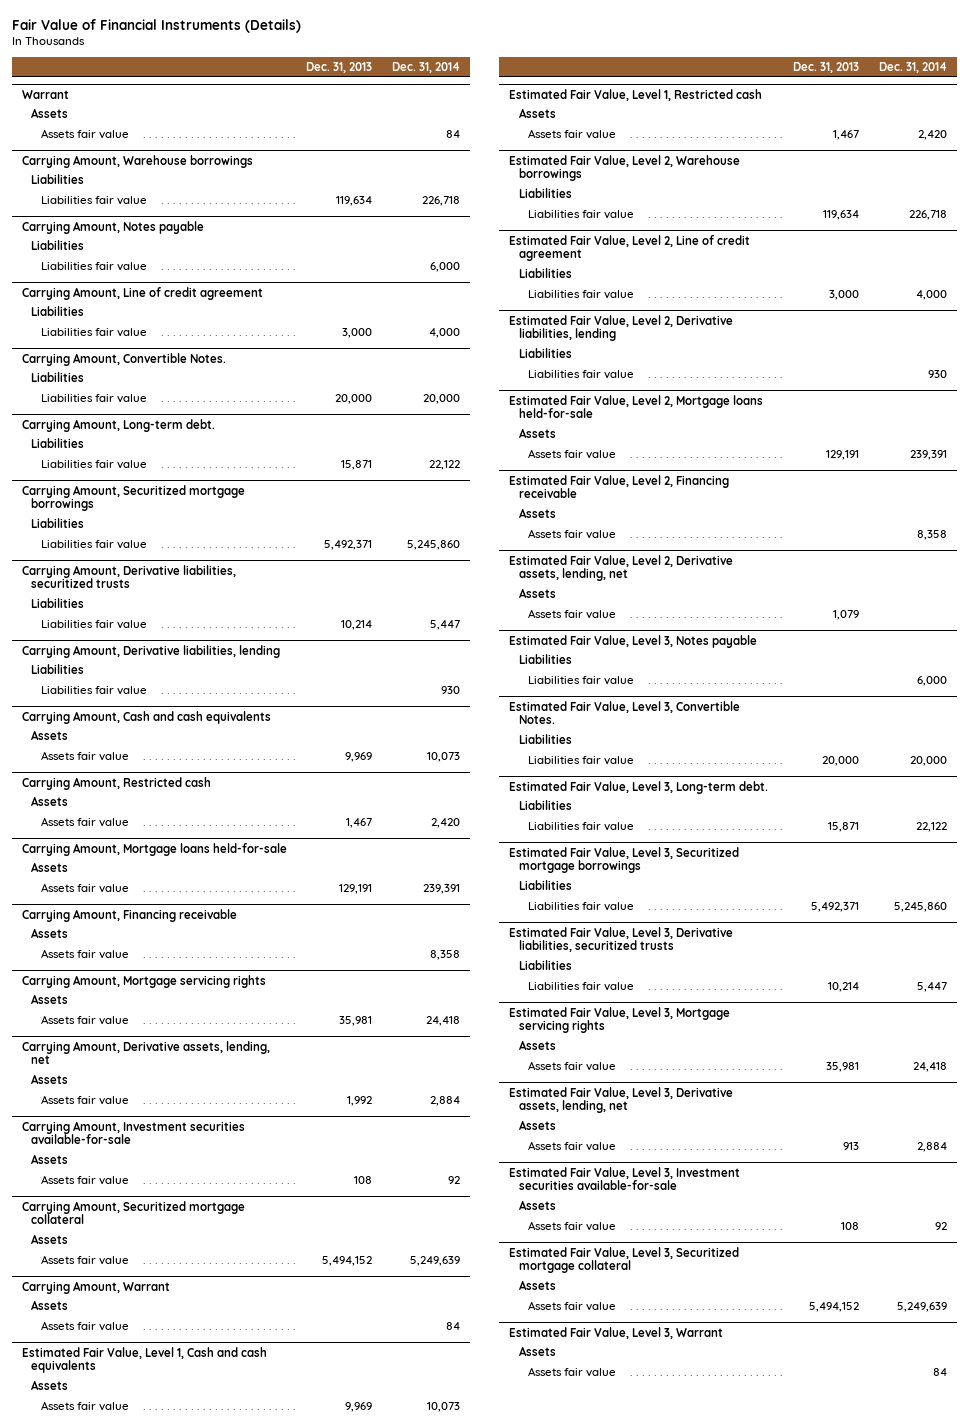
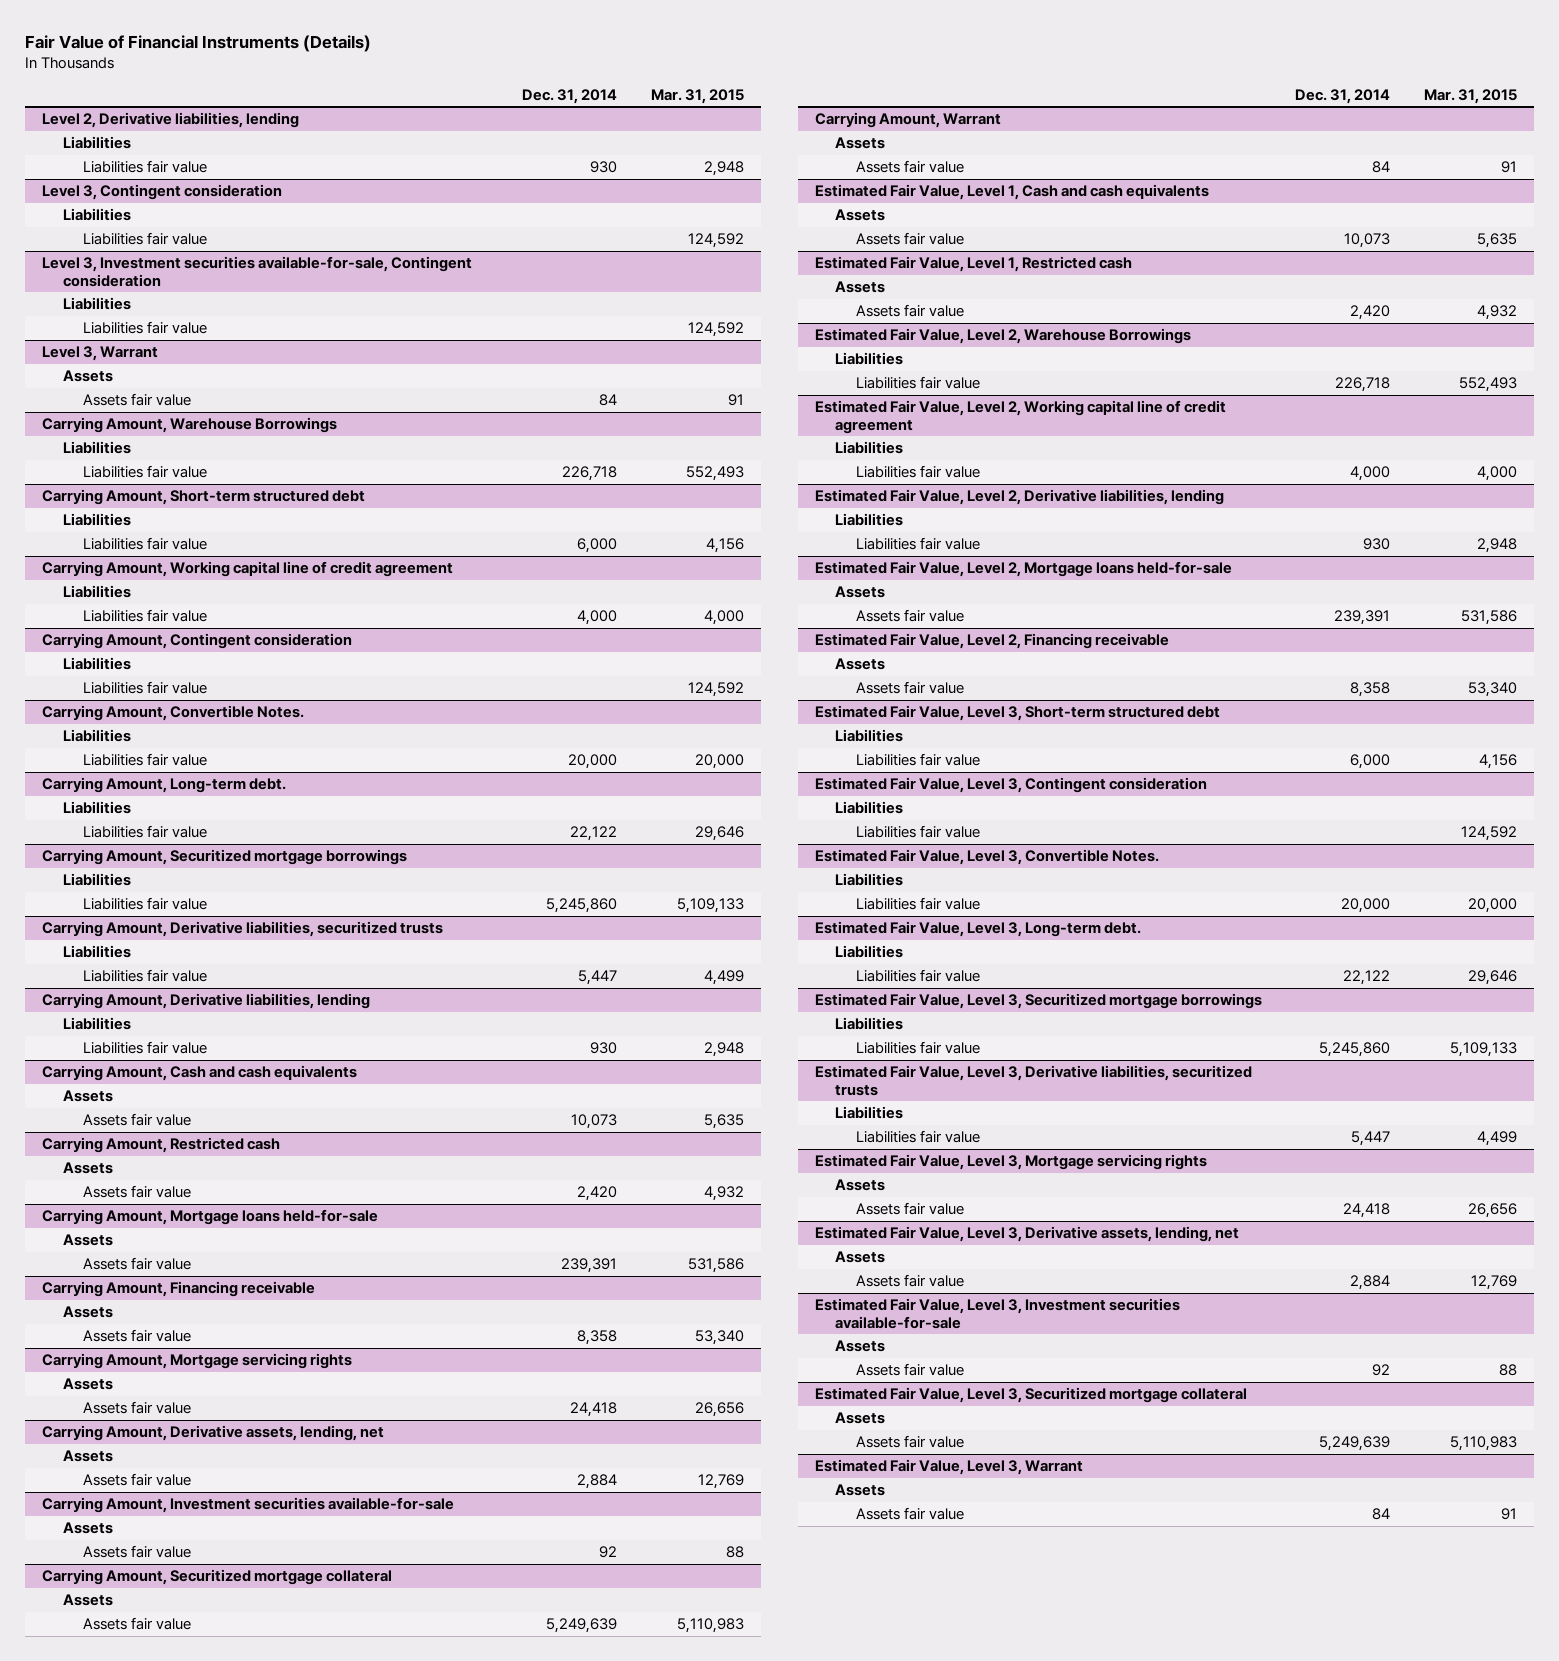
- | Dec. 31, 2013 | Dec. 31, 2014
+ | Dec. 31, 2014 | Mar. 31, 2015
- Warrant
+ Level 2, Derivative liabilities, lending
+ Liabilities
+ Liabilities fair value | 930 | 2,948
+ Level 3, Contingent consideration
+ Liabilities
+ Liabilities fair value | | 124,592
+ Level 3, Investment securities available-for-sale, Contingent consideration
+ Liabilities
+ Liabilities fair value | | 124,592
+ Level 3, Warrant
- Carrying Amount, Warehouse borrowings
+ Carrying Amount, Warehouse Borrowings
- Carrying Amount, Notes payable
+ Carrying Amount, Short-term structured debt
- Carrying Amount, Line of credit agreement
+ Carrying Amount, Working capital line of credit agreement
+ Carrying Amount, Contingent consideration
+ Liabilities
+ Liabilities fair value | | 124,592
- Estimated Fair Value, Level 2, Warehouse borrowings
+ Estimated Fair Value, Level 2, Warehouse Borrowings
- Estimated Fair Value, Level 2, Line of credit agreement
+ Estimated Fair Value, Level 2, Working capital line of credit agreement
- Estimated Fair Value, Level 2, Derivative assets, lending, net
- Assets
- Assets fair value | 1,079 |
- Estimated Fair Value, Level 3, Notes payable
+ Estimated Fair Value, Level 3, Short-term structured debt
+ Estimated Fair Value, Level 3, Contingent consideration
+ Liabilities
+ Liabilities fair value | | 124,592

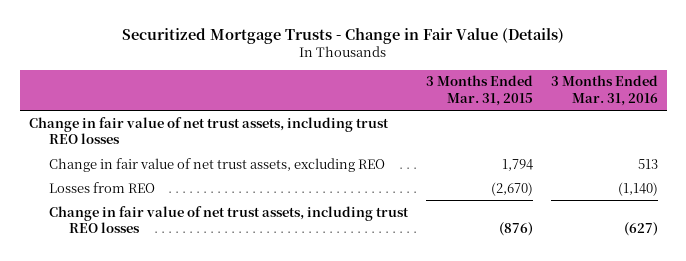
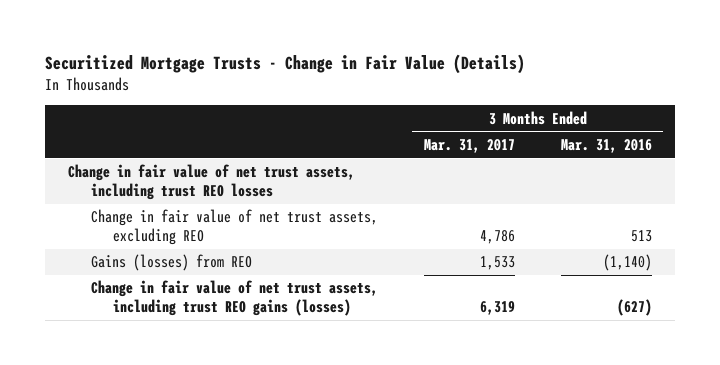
- | 3 Months Ended Mar. 31, 2015 | 3 Months Ended Mar. 31, 2016
+ | 3 Months Ended Mar. 31, 2017 | 3 Months Ended Mar. 31, 2016
- Losses from REO | (2,670) | (1,140)
- Change in fair value of net trust assets, including trust REO losses | (876) | (627)
+ Gains (losses) from REO | 1,533 | (1,140)
+ Change in fair value of net trust assets, including trust REO gains (losses) | 6,319 | (627)

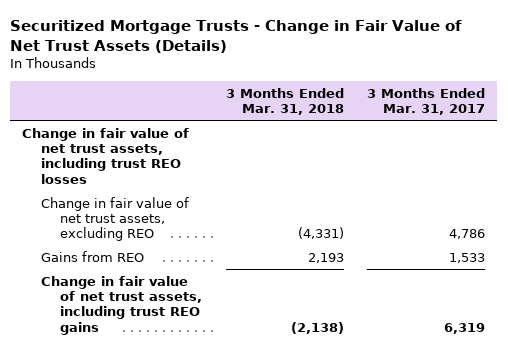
- Securitized Mortgage Trusts - Change in Fair Value (Details)
+ Securitized Mortgage Trusts - Change in Fair Value of Net Trust Assets (Details)
- | 3 Months Ended Mar. 31, 2017 | 3 Months Ended Mar. 31, 2016
+ | 3 Months Ended Mar. 31, 2018 | 3 Months Ended Mar. 31, 2017
- Gains (losses) from REO | 1,533 | (1,140)
- Change in fair value of net trust assets, including trust REO gains (losses) | 6,319 | (627)
+ Gains from REO | 2,193 | 1,533
+ Change in fair value of net trust assets, including trust REO gains | (2,138) | 6,319

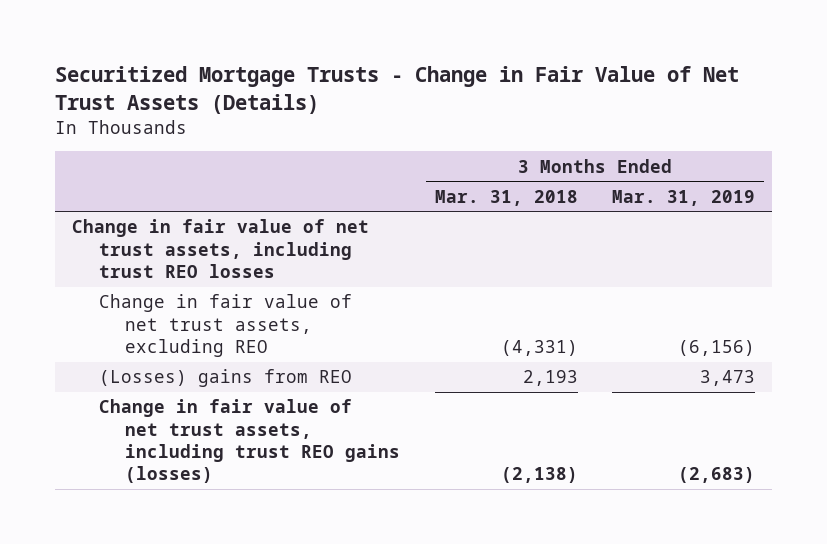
- | 3 Months Ended Mar. 31, 2018 | 3 Months Ended Mar. 31, 2017
+ | 3 Months Ended Mar. 31, 2018 | 3 Months Ended Mar. 31, 2019
- Gains from REO | 2,193 | 1,533
- Change in fair value of net trust assets, including trust REO gains | (2,138) | 6,319
+ (Losses) gains from REO | 2,193 | 3,473
+ Change in fair value of net trust assets, including trust REO gains (losses) | (2,138) | (2,683)

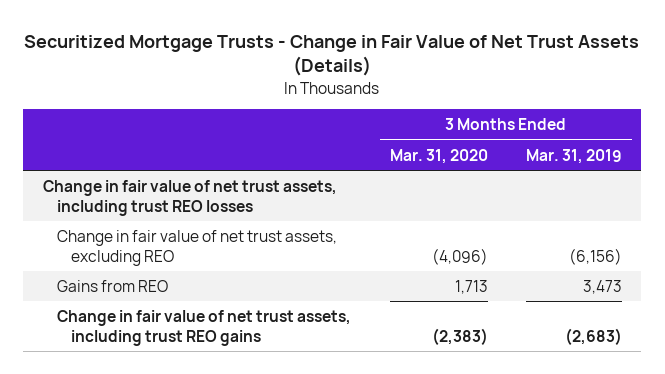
- | 3 Months Ended Mar. 31, 2018 | 3 Months Ended Mar. 31, 2019
+ | 3 Months Ended Mar. 31, 2020 | 3 Months Ended Mar. 31, 2019
- (Losses) gains from REO | 2,193 | 3,473
- Change in fair value of net trust assets, including trust REO gains (losses) | (2,138) | (2,683)
+ Gains from REO | 1,713 | 3,473
+ Change in fair value of net trust assets, including trust REO gains | (2,383) | (2,683)

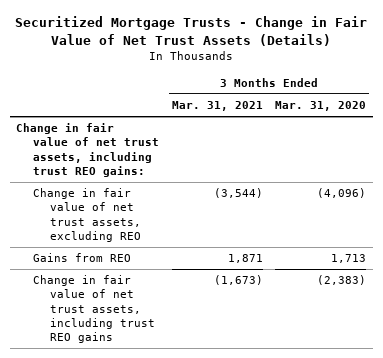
- | 3 Months Ended Mar. 31, 2020 | 3 Months Ended Mar. 31, 2019
+ | 3 Months Ended Mar. 31, 2021 | 3 Months Ended Mar. 31, 2020
- Change in fair value of net trust assets, including trust REO losses
+ Change in fair value of net trust assets, including trust REO gains:

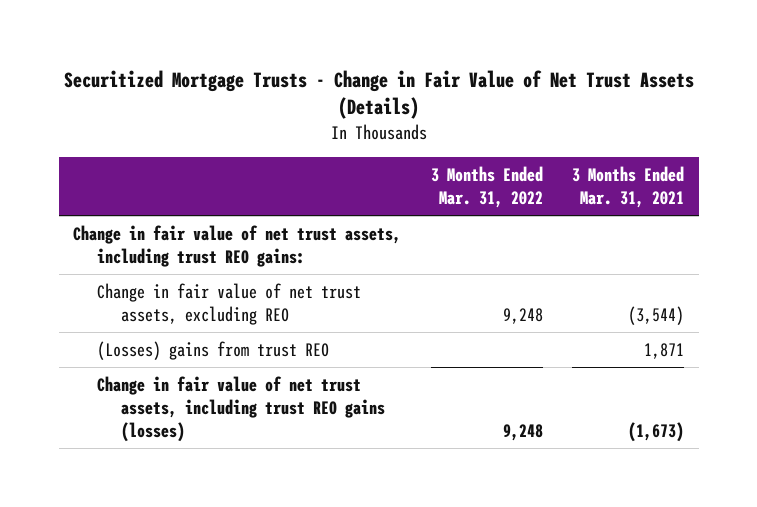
- | 3 Months Ended Mar. 31, 2021 | 3 Months Ended Mar. 31, 2020
+ | 3 Months Ended Mar. 31, 2022 | 3 Months Ended Mar. 31, 2021
- Gains from REO | 1,871 | 1,713
- Change in fair value of net trust assets, including trust REO gains | (1,673) | (2,383)
+ (Losses) gains from trust REO | | 1,871
+ Change in fair value of net trust assets, including trust REO gains (losses) | 9,248 | (1,673)

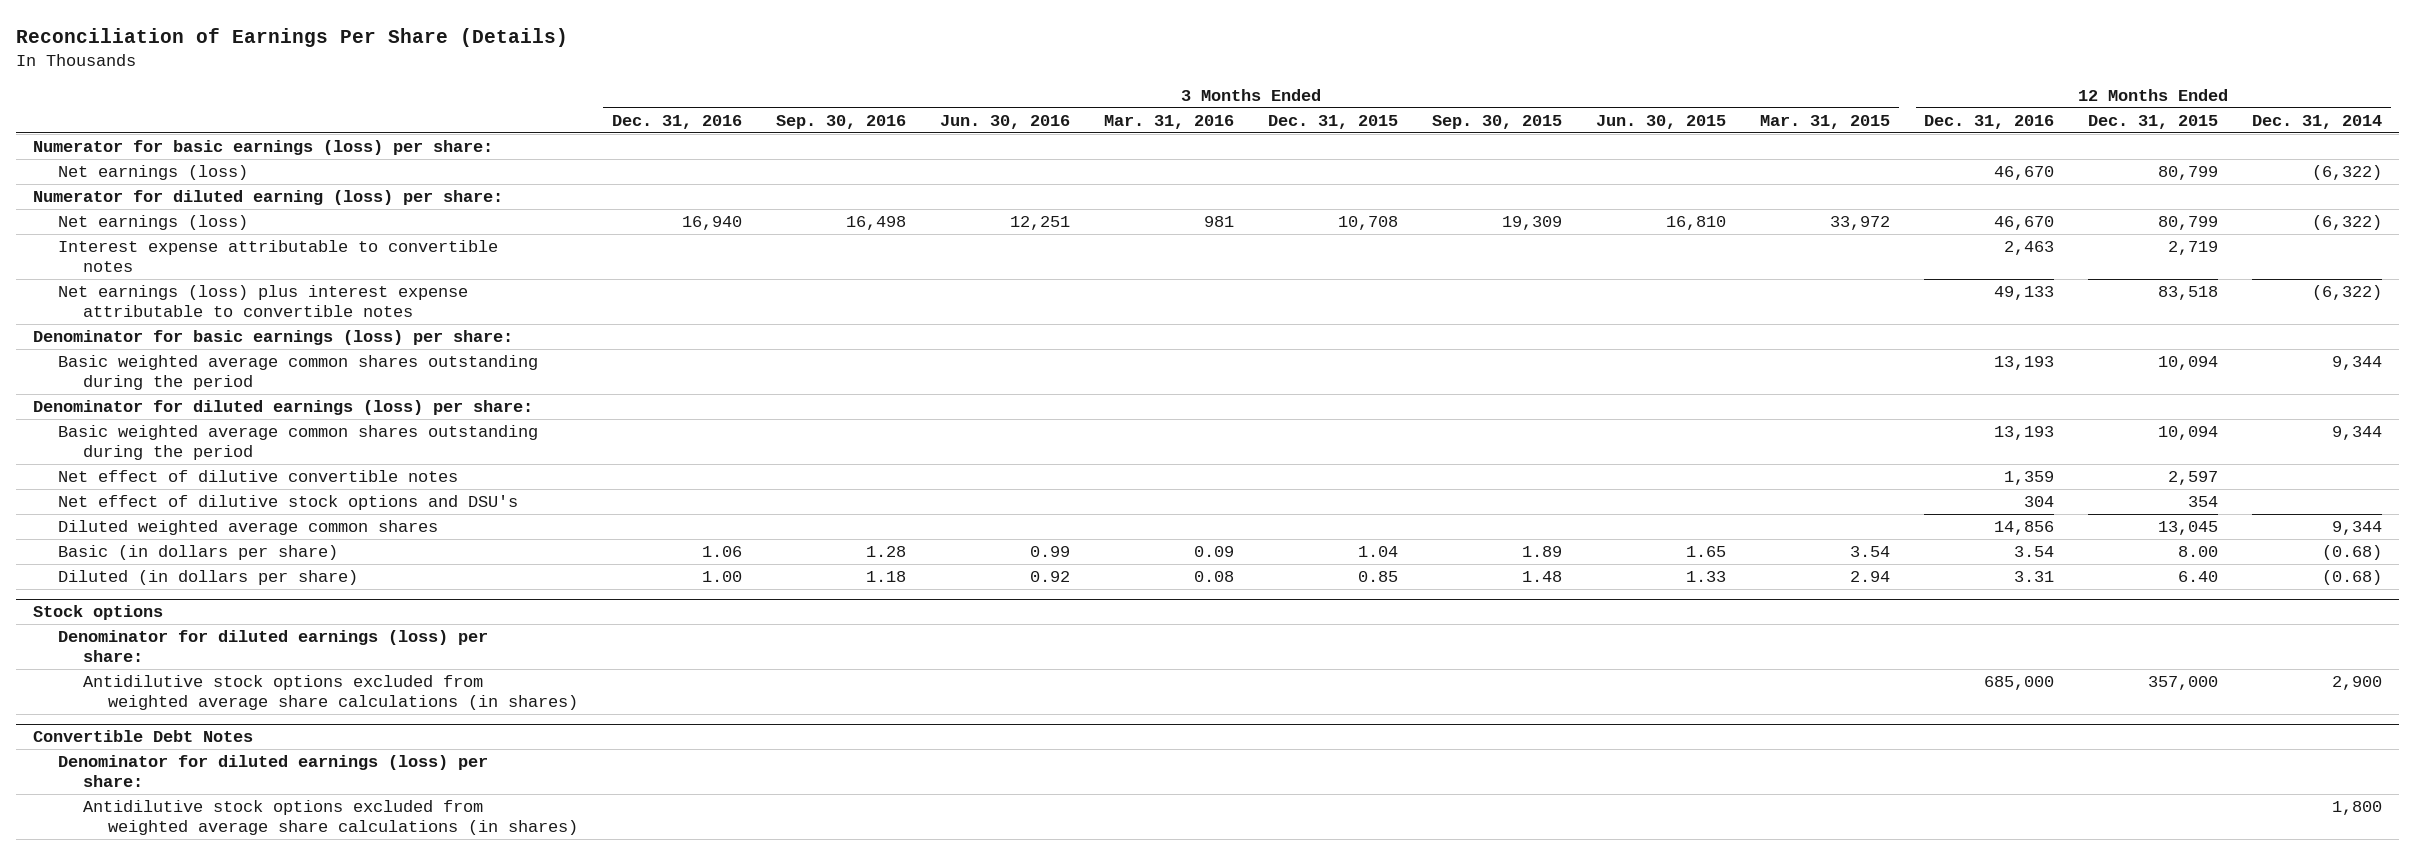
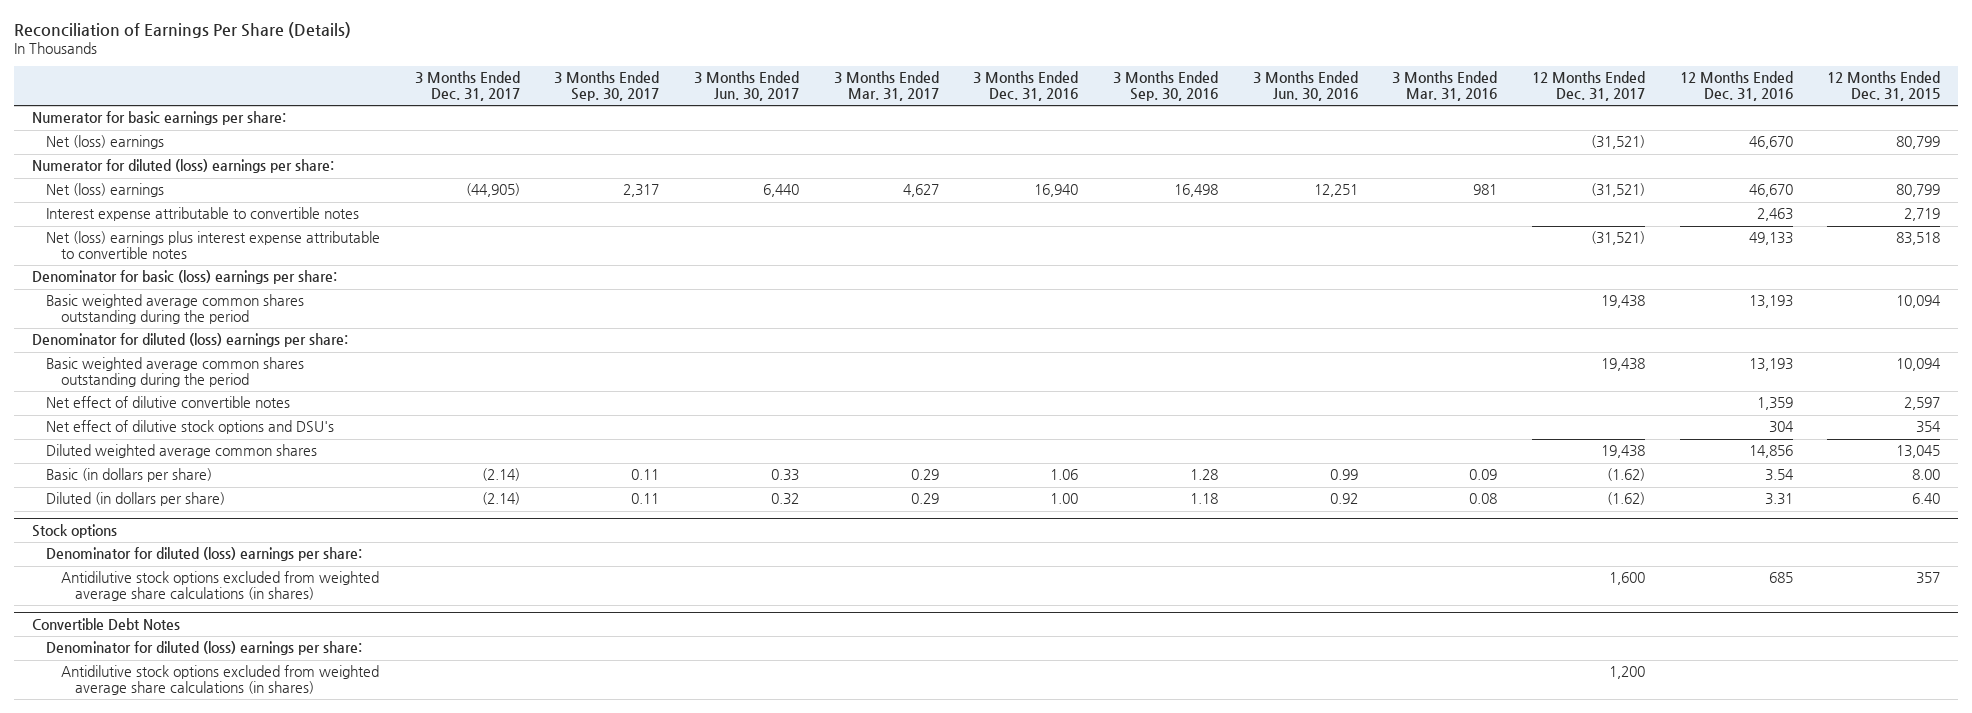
- | 3 Months Ended Dec. 31, 2016 | 3 Months Ended Sep. 30, 2016 | 3 Months Ended Jun. 30, 2016 | 3 Months Ended Mar. 31, 2016 | 3 Months Ended Dec. 31, 2015 | 3 Months Ended Sep. 30, 2015 | 3 Months Ended Jun. 30, 2015 | 3 Months Ended Mar. 31, 2015 | 12 Months Ended Dec. 31, 2016 | 12 Months Ended Dec. 31, 2015 | 12 Months Ended Dec. 31, 2014
+ | 3 Months Ended Dec. 31, 2017 | 3 Months Ended Sep. 30, 2017 | 3 Months Ended Jun. 30, 2017 | 3 Months Ended Mar. 31, 2017 | 3 Months Ended Dec. 31, 2016 | 3 Months Ended Sep. 30, 2016 | 3 Months Ended Jun. 30, 2016 | 3 Months Ended Mar. 31, 2016 | 12 Months Ended Dec. 31, 2017 | 12 Months Ended Dec. 31, 2016 | 12 Months Ended Dec. 31, 2015
- Numerator for basic earnings (loss) per share:
- Net earnings (loss) | | | | | | | | | 46,670 | 80,799 | (6,322)
- Numerator for diluted earning (loss) per share:
- Net earnings (loss) | 16,940 | 16,498 | 12,251 | 981 | 10,708 | 19,309 | 16,810 | 33,972 | 46,670 | 80,799 | (6,322)
+ Numerator for basic earnings per share:
+ Net (loss) earnings | | | | | | | | | (31,521) | 46,670 | 80,799
+ Numerator for diluted (loss) earnings per share:
+ Net (loss) earnings | (44,905) | 2,317 | 6,440 | 4,627 | 16,940 | 16,498 | 12,251 | 981 | (31,521) | 46,670 | 80,799
- Net earnings (loss) plus interest expense attributable to convertible notes | | | | | | | | | 49,133 | 83,518 | (6,322)
- Denominator for basic earnings (loss) per share:
+ Net (loss) earnings plus interest expense attributable to convertible notes | | | | | | | | | (31,521) | 49,133 | 83,518
+ Denominator for basic (loss) earnings per share:
- Denominator for diluted earnings (loss) per share:
+ Denominator for diluted (loss) earnings per share:
@ Stock options
- Denominator for diluted earnings (loss) per share:
- Antidilutive stock options excluded from weighted average share calculations (in shares) | | | | | | | | | 685,000 | 357,000 | 2,900
+ Denominator for diluted (loss) earnings per share:
+ Antidilutive stock options excluded from weighted average share calculations (in shares) | | | | | | | | | 1,600 | 685 | 357
@ Convertible Debt Notes
- Denominator for diluted earnings (loss) per share:
+ Denominator for diluted (loss) earnings per share:

